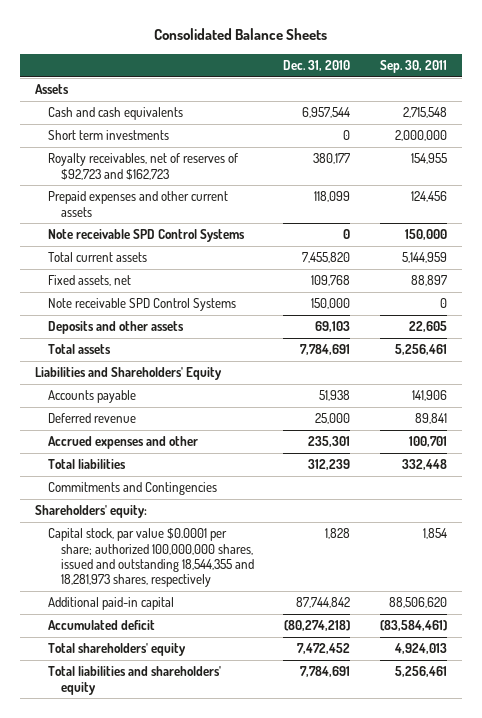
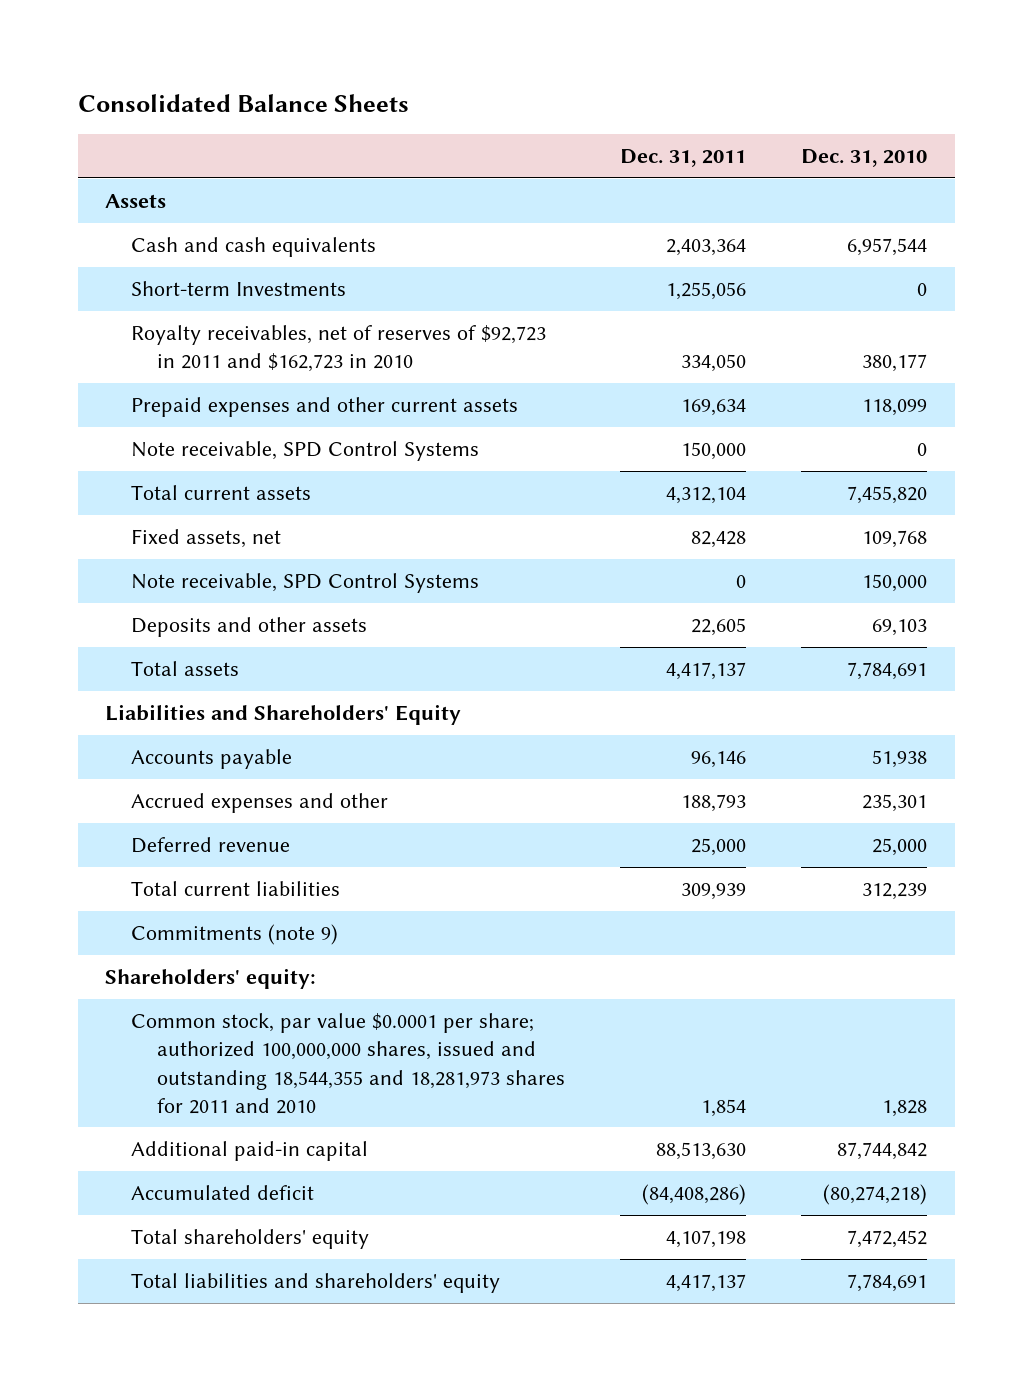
- | Dec. 31, 2010 | Sep. 30, 2011
+ | Dec. 31, 2011 | Dec. 31, 2010
- Short term investments | 0 | 2,000,000
- Royalty receivables, net of reserves of $92,723 and $162,723 | 380,177 | 154,955
+ Short-term Investments | 1,255,056 | 0
+ Royalty receivables, net of reserves of $92,723 in 2011 and $162,723 in 2010 | 334,050 | 380,177
- Note receivable SPD Control Systems | 0 | 150,000
+ Note receivable, SPD Control Systems | 150,000 | 0
- Note receivable SPD Control Systems | 150,000 | 0
+ Note receivable, SPD Control Systems | 0 | 150,000
- Total liabilities | 312,239 | 332,448
- Commitments and Contingencies
moved down: Deferred revenue | 25,000 | 25,000
+ Total current liabilities | 309,939 | 312,239
+ Commitments (note 9)
- Capital stock, par value $0.0001 per share; authorized 100,000,000 shares, issued and outstanding 18,544,355 and 18,281,973 shares, respectively | 1,828 | 1,854
+ Common stock, par value $0.0001 per share; authorized 100,000,000 shares, issued and outstanding 18,544,355 and 18,281,973 shares for 2011 and 2010 | 1,854 | 1,828

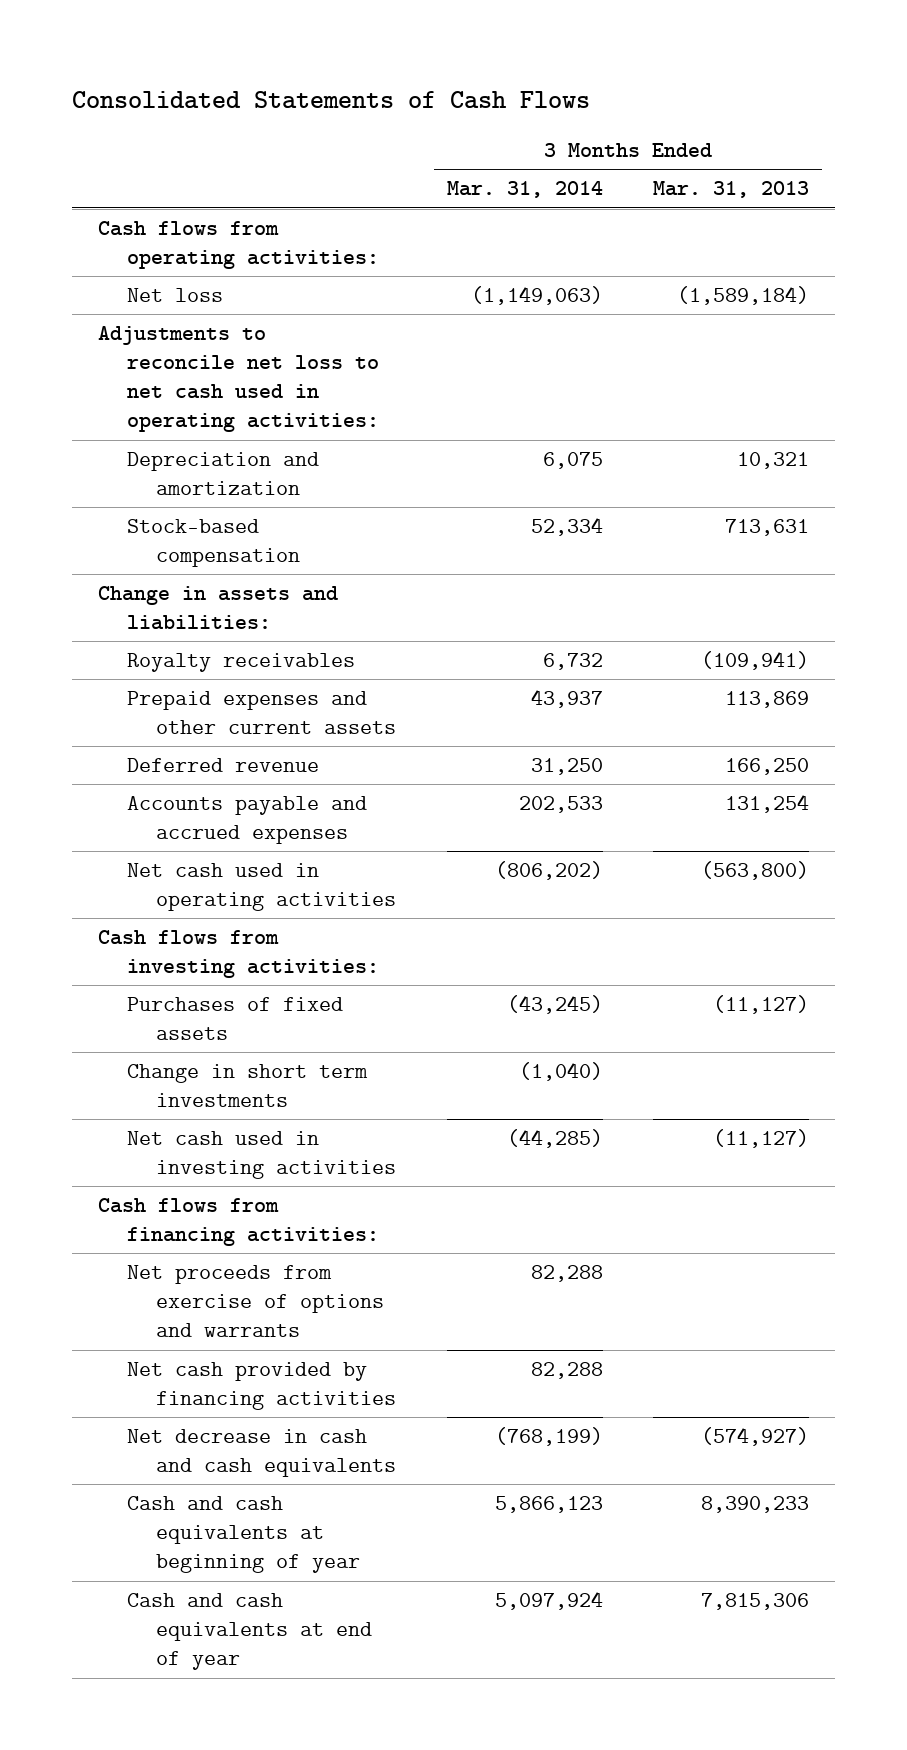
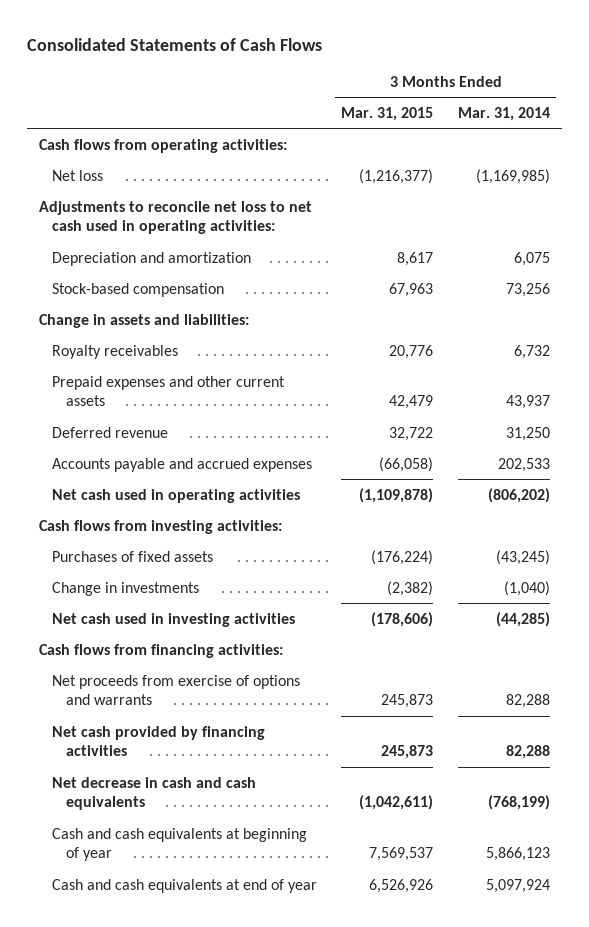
- | 3 Months Ended Mar. 31, 2014 | 3 Months Ended Mar. 31, 2013
+ | 3 Months Ended Mar. 31, 2015 | 3 Months Ended Mar. 31, 2014
- Net loss | (1,149,063) | (1,589,184)
+ Net loss | (1,216,377) | (1,169,985)
- Stock-based compensation | 52,334 | 713,631
+ Stock-based compensation | 67,963 | 73,256
- Change in short term investments | (1,040) |
+ Change in investments | (2,382) | (1,040)

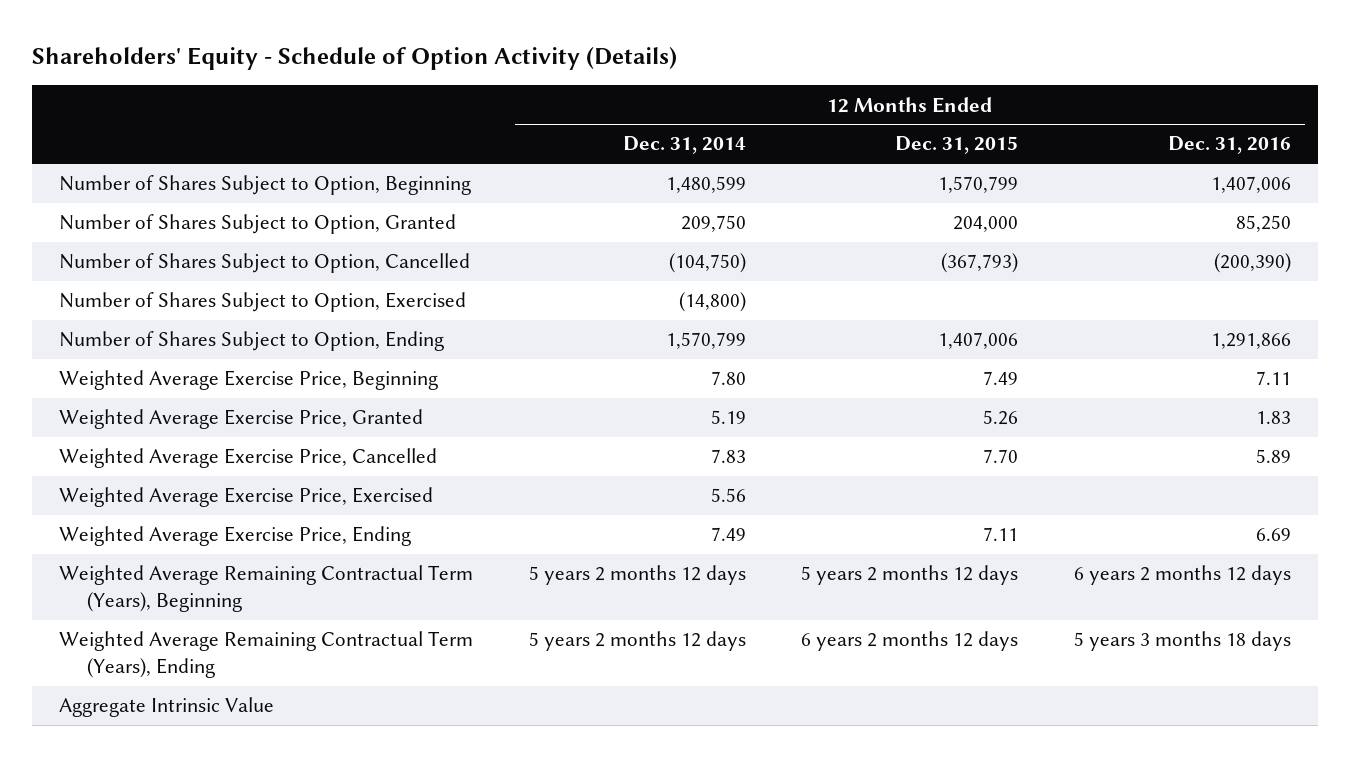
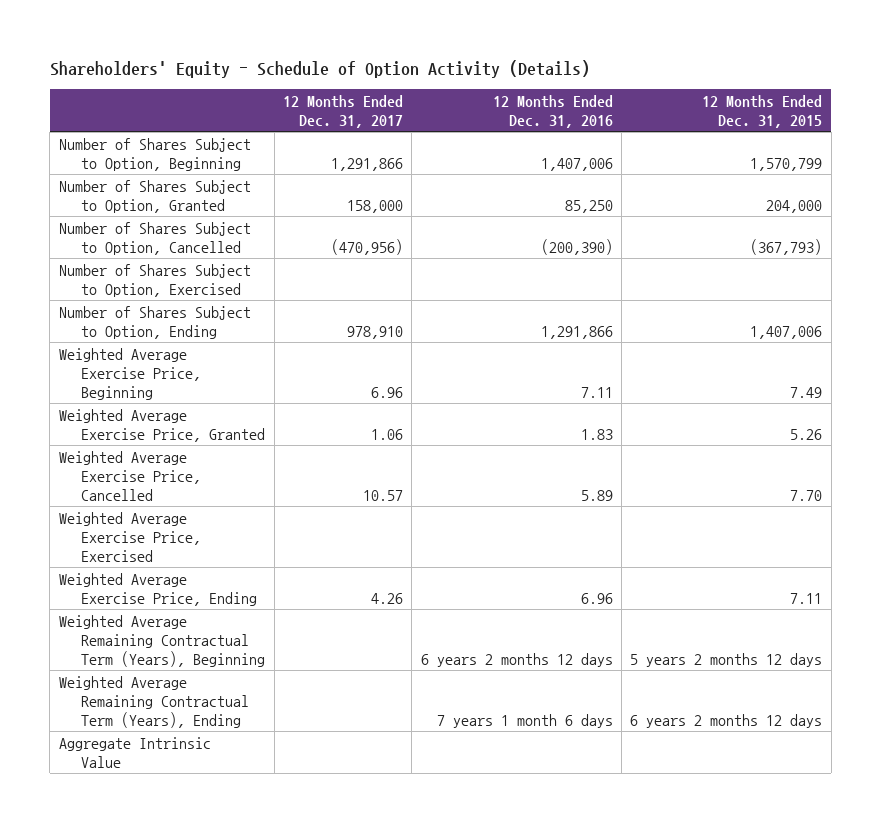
- | 12 Months Ended Dec. 31, 2014 | 12 Months Ended Dec. 31, 2015 | 12 Months Ended Dec. 31, 2016
+ | 12 Months Ended Dec. 31, 2017 | 12 Months Ended Dec. 31, 2016 | 12 Months Ended Dec. 31, 2015
- Weighted Average Exercise Price, Ending | 7.49 | 7.11 | 6.69
+ Weighted Average Exercise Price, Ending | 4.26 | 6.96 | 7.11
- Weighted Average Remaining Contractual Term (Years), Ending | 5 years 2 months 12 days | 6 years 2 months 12 days | 5 years 3 months 18 days
+ Weighted Average Remaining Contractual Term (Years), Ending | | 7 years 1 month 6 days | 6 years 2 months 12 days

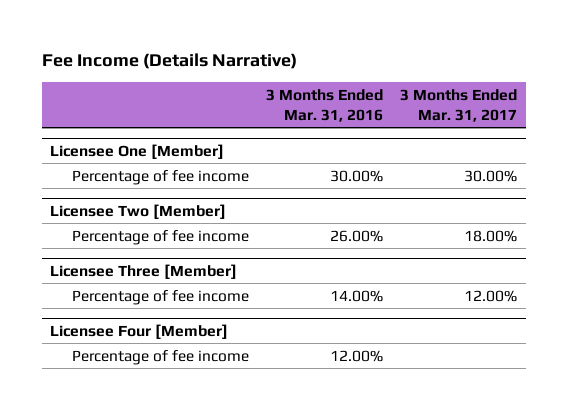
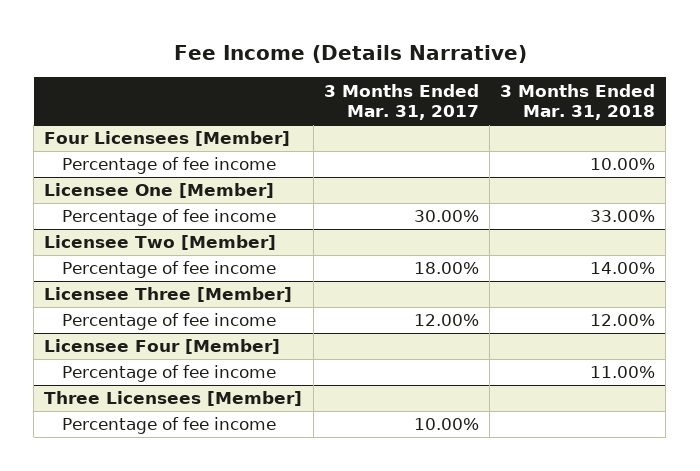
- | 3 Months Ended Mar. 31, 2016 | 3 Months Ended Mar. 31, 2017
+ | 3 Months Ended Mar. 31, 2017 | 3 Months Ended Mar. 31, 2018
+ Four Licensees [Member]
+ Percentage of fee income | | 10.00%
+ Three Licensees [Member]
+ Percentage of fee income | 10.00% |

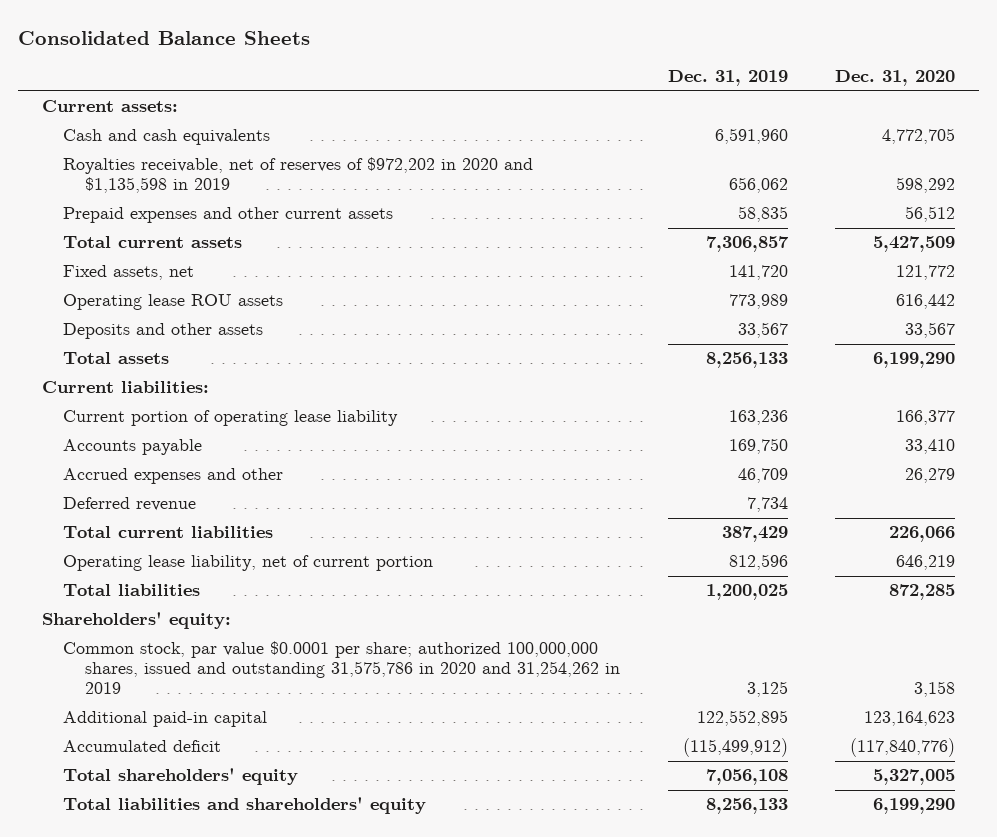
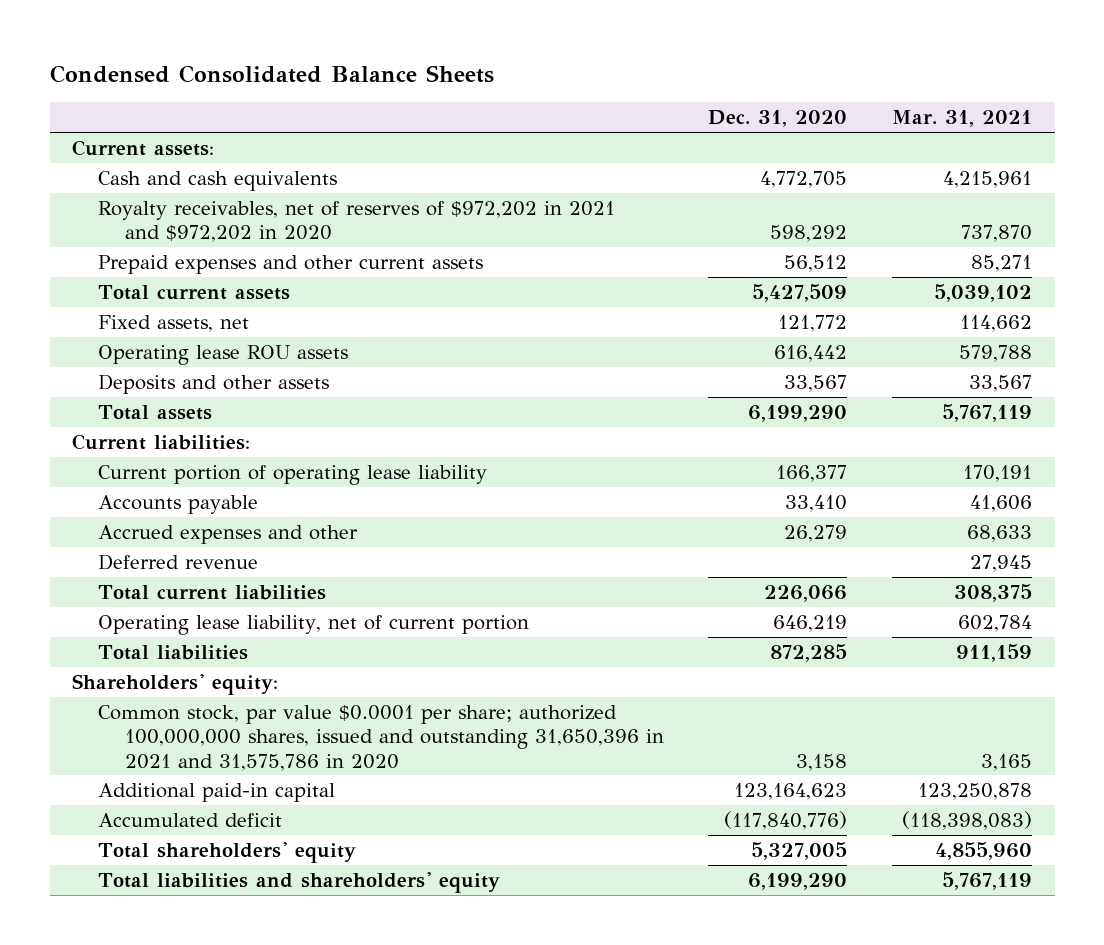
- Consolidated Balance Sheets
+ Condensed Consolidated Balance Sheets
- | Dec. 31, 2019 | Dec. 31, 2020
+ | Dec. 31, 2020 | Mar. 31, 2021
- Royalties receivable, net of reserves of $972,202 in 2020 and $1,135,598 in 2019 | 656,062 | 598,292
+ Royalty receivables, net of reserves of $972,202 in 2021 and $972,202 in 2020 | 598,292 | 737,870
- Common stock, par value $0.0001 per share; authorized 100,000,000 shares, issued and outstanding 31,575,786 in 2020 and 31,254,262 in 2019 | 3,125 | 3,158
+ Common stock, par value $0.0001 per share; authorized 100,000,000 shares, issued and outstanding 31,650,396 in 2021 and 31,575,786 in 2020 | 3,158 | 3,165

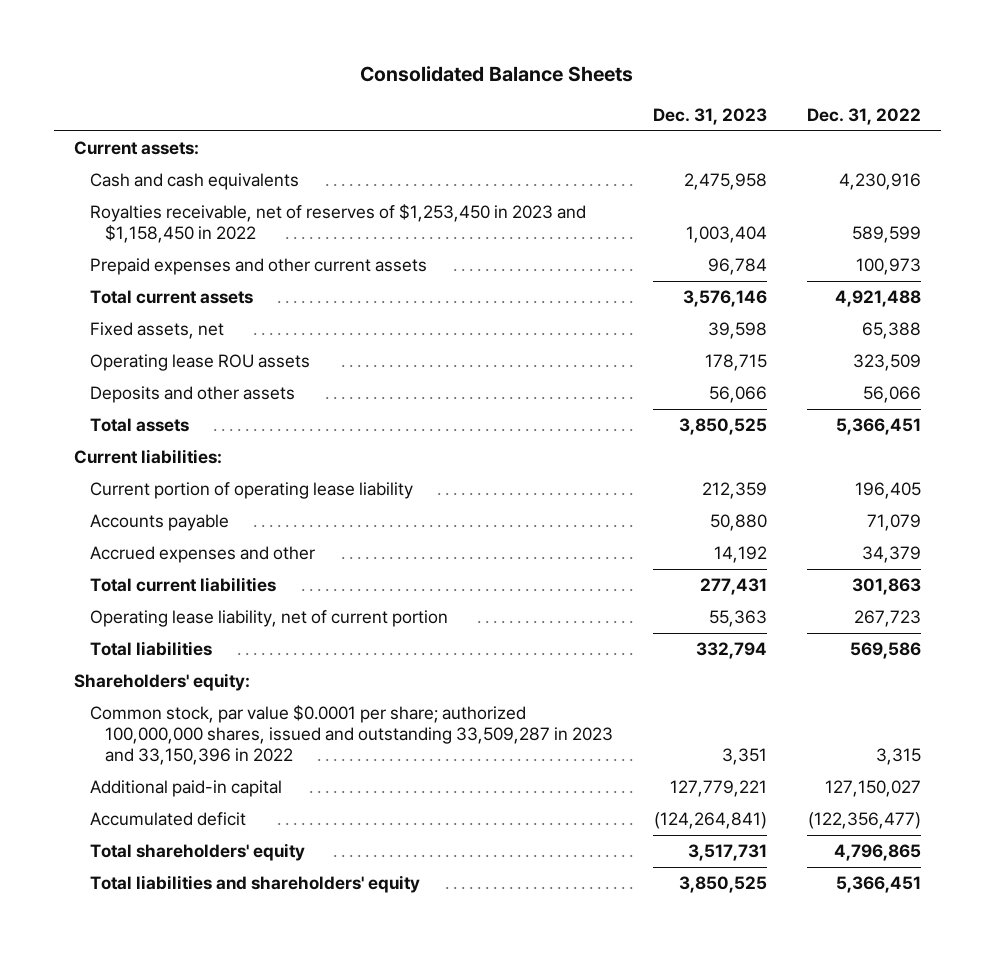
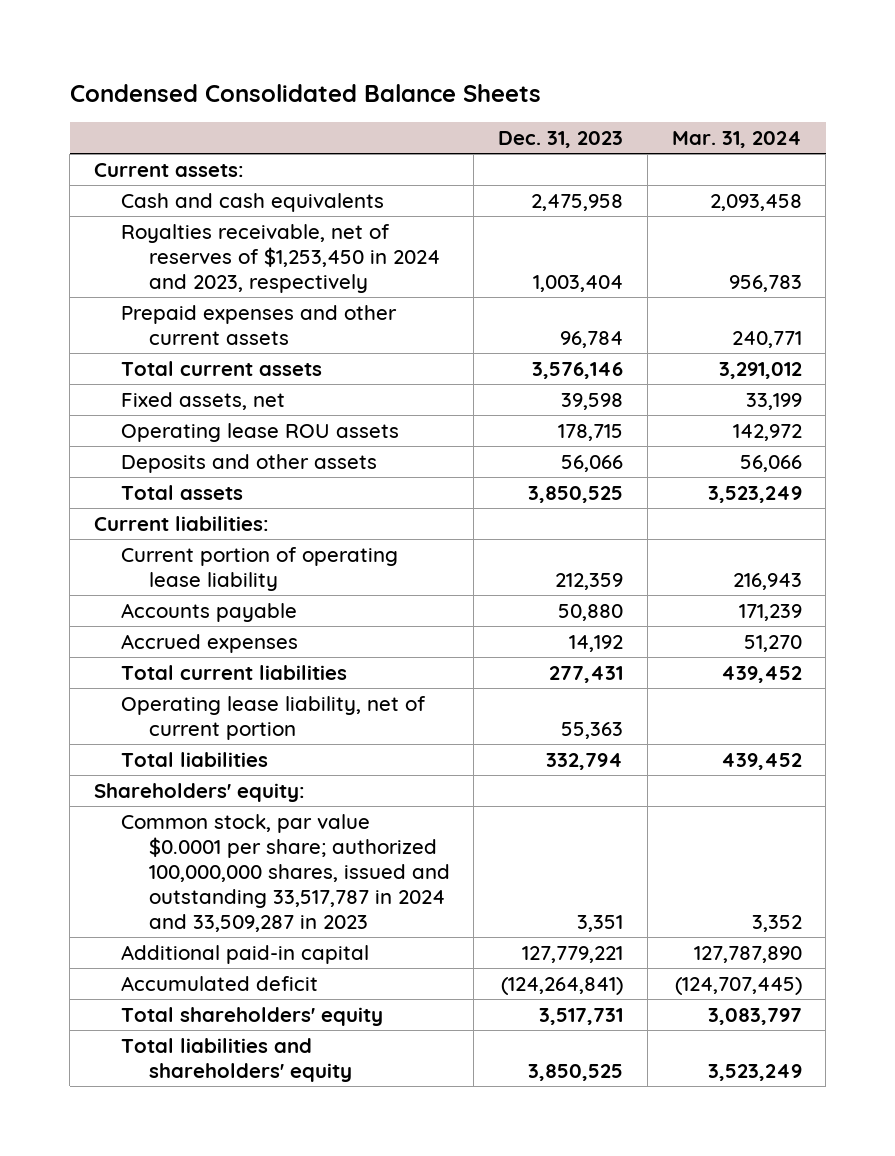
- Consolidated Balance Sheets
+ Condensed Consolidated Balance Sheets
- | Dec. 31, 2023 | Dec. 31, 2022
+ | Dec. 31, 2023 | Mar. 31, 2024
- Royalties receivable, net of reserves of $1,253,450 in 2023 and $1,158,450 in 2022 | 1,003,404 | 589,599
+ Royalties receivable, net of reserves of $1,253,450 in 2024 and 2023, respectively | 1,003,404 | 956,783
- Accrued expenses and other | 14,192 | 34,379
+ Accrued expenses | 14,192 | 51,270
- Common stock, par value $0.0001 per share; authorized 100,000,000 shares, issued and outstanding 33,509,287 in 2023 and 33,150,396 in 2022 | 3,351 | 3,315
+ Common stock, par value $0.0001 per share; authorized 100,000,000 shares, issued and outstanding 33,517,787 in 2024 and 33,509,287 in 2023 | 3,351 | 3,352

